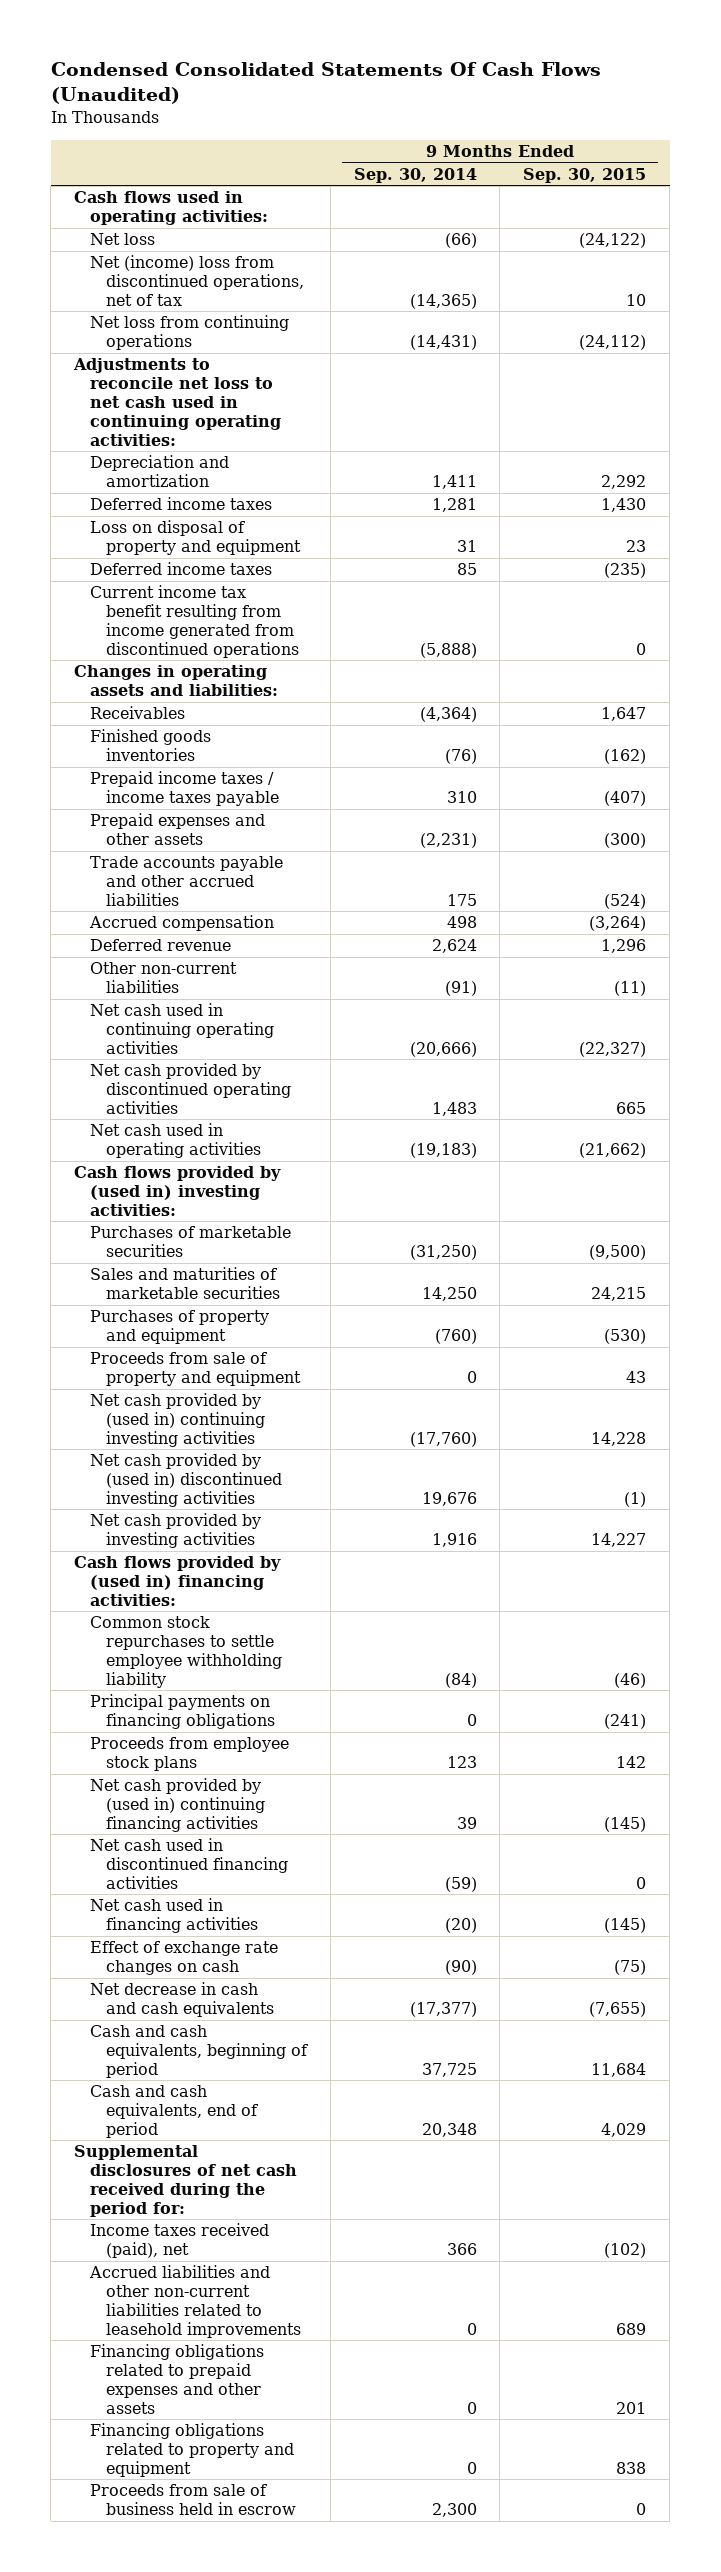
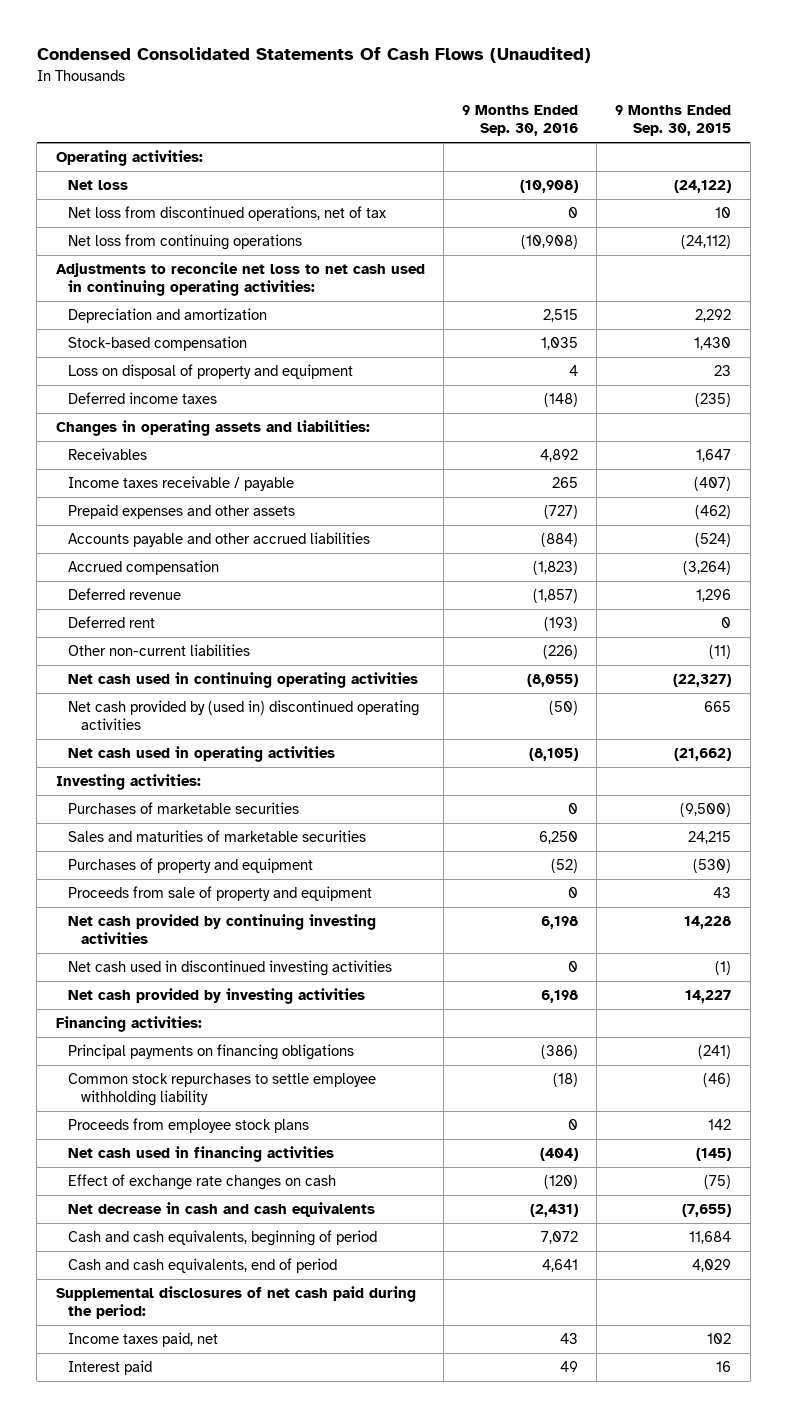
- | 9 Months Ended Sep. 30, 2014 | 9 Months Ended Sep. 30, 2015
+ | 9 Months Ended Sep. 30, 2016 | 9 Months Ended Sep. 30, 2015
- Cash flows used in operating activities:
+ Operating activities:
- Net (income) loss from discontinued operations, net of tax | (14,365) | 10
+ Net loss from discontinued operations, net of tax | 0 | 10
- Deferred income taxes | 1,281 | 1,430
+ Stock-based compensation | 1,035 | 1,430
- Current income tax benefit resulting from income generated from discontinued operations | (5,888) | 0
- Finished goods inventories | (76) | (162)
- Prepaid income taxes / income taxes payable | 310 | (407)
- Prepaid expenses and other assets | (2,231) | (300)
- Trade accounts payable and other accrued liabilities | 175 | (524)
+ Income taxes receivable / payable | 265 | (407)
+ Prepaid expenses and other assets | (727) | (462)
+ Accounts payable and other accrued liabilities | (884) | (524)
+ Deferred rent | (193) | 0
- Net cash provided by discontinued operating activities | 1,483 | 665
+ Net cash provided by (used in) discontinued operating activities | (50) | 665
- Cash flows provided by (used in) investing activities:
+ Investing activities:
- Net cash provided by (used in) continuing investing activities | (17,760) | 14,228
- Net cash provided by (used in) discontinued investing activities | 19,676 | (1)
+ Net cash provided by continuing investing activities | 6,198 | 14,228
+ Net cash used in discontinued investing activities | 0 | (1)
- Cash flows provided by (used in) financing activities:
+ Financing activities:
moved down: Common stock repurchases to settle employee withholding liability | (18) | (46)
- Net cash provided by (used in) continuing financing activities | 39 | (145)
- Net cash used in discontinued financing activities | (59) | 0
- Supplemental disclosures of net cash received during the period for:
- Income taxes received (paid), net | 366 | (102)
- Accrued liabilities and other non-current liabilities related to leasehold improvements | 0 | 689
- Financing obligations related to prepaid expenses and other assets | 0 | 201
- Financing obligations related to property and equipment | 0 | 838
- Proceeds from sale of business held in escrow | 2,300 | 0
+ Supplemental disclosures of net cash paid during the period:
+ Income taxes paid, net | 43 | 102
+ Interest paid | 49 | 16

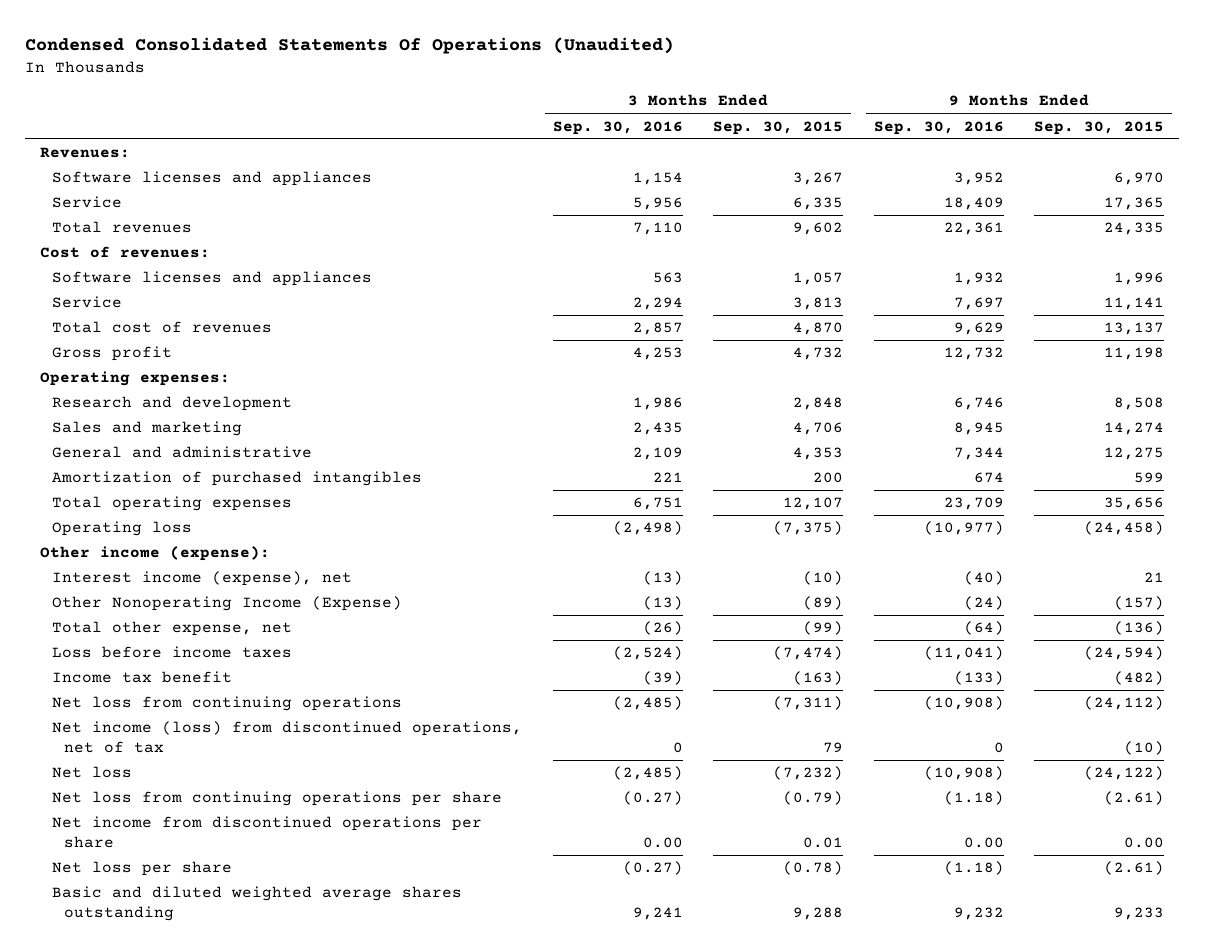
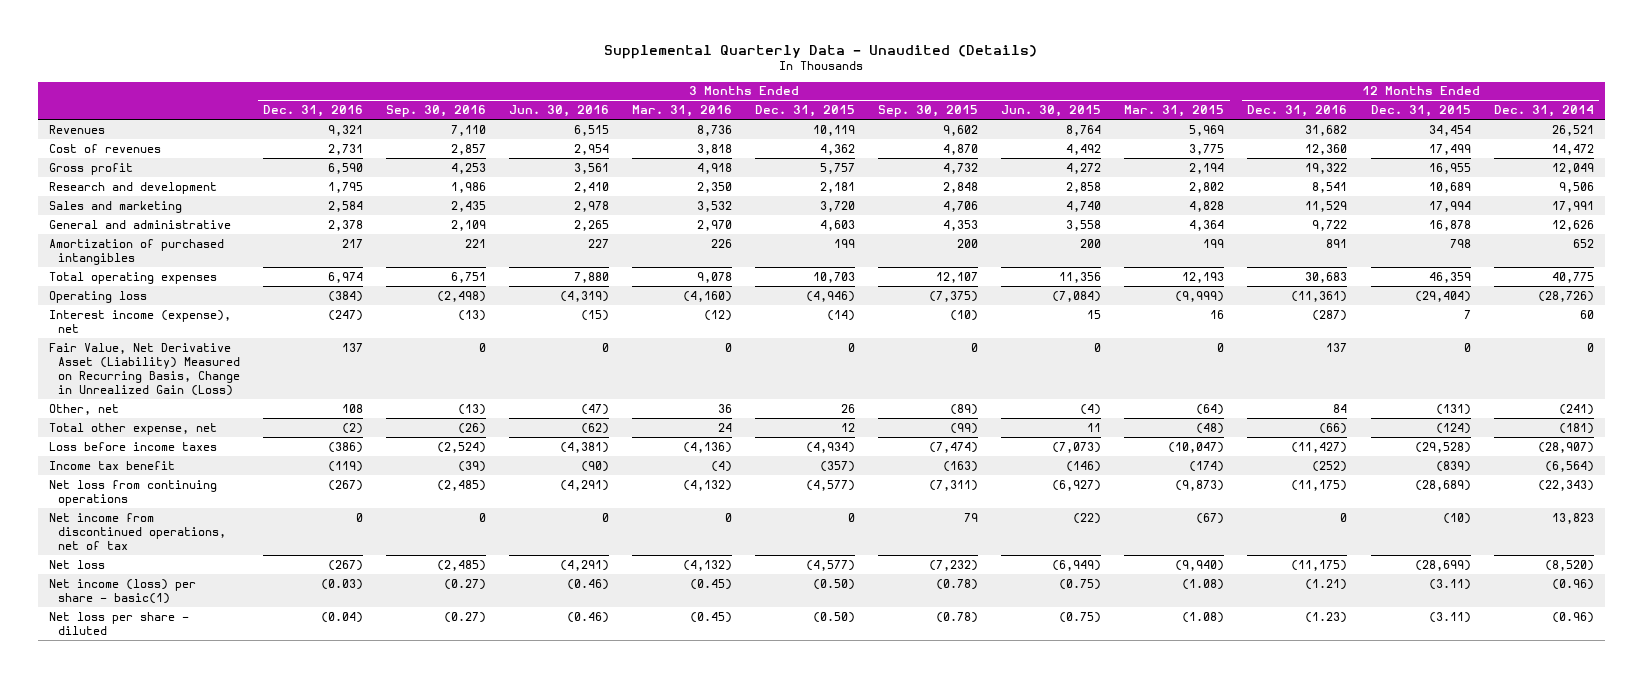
- Condensed Consolidated Statements Of Operations (Unaudited)
+ Supplemental Quarterly Data - Unaudited (Details)
- | 3 Months Ended Sep. 30, 2016 | 3 Months Ended Sep. 30, 2015 | 9 Months Ended Sep. 30, 2016 | 9 Months Ended Sep. 30, 2015
+ | 3 Months Ended Dec. 31, 2016 | 3 Months Ended Sep. 30, 2016 | 3 Months Ended Jun. 30, 2016 | 3 Months Ended Mar. 31, 2016 | 3 Months Ended Dec. 31, 2015 | 3 Months Ended Sep. 30, 2015 | 3 Months Ended Jun. 30, 2015 | 3 Months Ended Mar. 31, 2015 | 12 Months Ended Dec. 31, 2016 | 12 Months Ended Dec. 31, 2015 | 12 Months Ended Dec. 31, 2014
- Revenues:
- Software licenses and appliances | 1,154 | 3,267 | 3,952 | 6,970
- Service | 5,956 | 6,335 | 18,409 | 17,365
- Total revenues | 7,110 | 9,602 | 22,361 | 24,335
- Cost of revenues:
- Software licenses and appliances | 563 | 1,057 | 1,932 | 1,996
- Service | 2,294 | 3,813 | 7,697 | 11,141
- Total cost of revenues | 2,857 | 4,870 | 9,629 | 13,137
+ Revenues | 9,321 | 7,110 | 6,515 | 8,736 | 10,119 | 9,602 | 8,764 | 5,969 | 31,682 | 34,454 | 26,521
+ Cost of revenues | 2,731 | 2,857 | 2,954 | 3,818 | 4,362 | 4,870 | 4,492 | 3,775 | 12,360 | 17,499 | 14,472
- Operating expenses:
- Other income (expense):
- Other Nonoperating Income (Expense) | (13) | (89) | (24) | (157)
+ Fair Value, Net Derivative Asset (Liability) Measured on Recurring Basis, Change in Unrealized Gain (Loss) | 137 | 0 | 0 | 0 | 0 | 0 | 0 | 0 | 137 | 0 | 0
+ Other, net | 108 | (13) | (47) | 36 | 26 | (89) | (4) | (64) | 84 | (131) | (241)
- Net income (loss) from discontinued operations, net of tax | 0 | 79 | 0 | (10)
+ Net income from discontinued operations, net of tax | 0 | 0 | 0 | 0 | 0 | 79 | (22) | (67) | 0 | (10) | 13,823
- Net loss from continuing operations per share | (0.27) | (0.79) | (1.18) | (2.61)
- Net income from discontinued operations per share | 0.00 | 0.01 | 0.00 | 0.00
- Net loss per share | (0.27) | (0.78) | (1.18) | (2.61)
- Basic and diluted weighted average shares outstanding | 9,241 | 9,288 | 9,232 | 9,233
+ Net income (loss) per share - basic(1) | (0.03) | (0.27) | (0.46) | (0.45) | (0.50) | (0.78) | (0.75) | (1.08) | (1.21) | (3.11) | (0.96)
+ Net loss per share - diluted | (0.04) | (0.27) | (0.46) | (0.45) | (0.50) | (0.78) | (0.75) | (1.08) | (1.23) | (3.11) | (0.96)

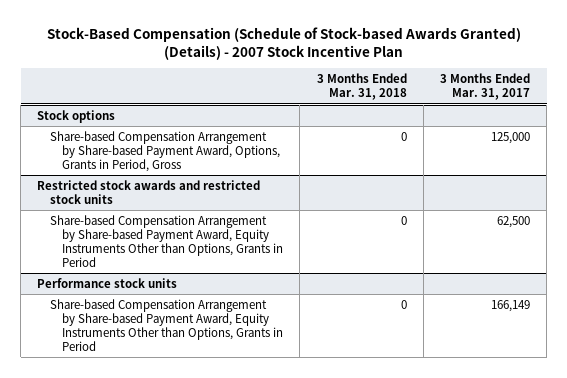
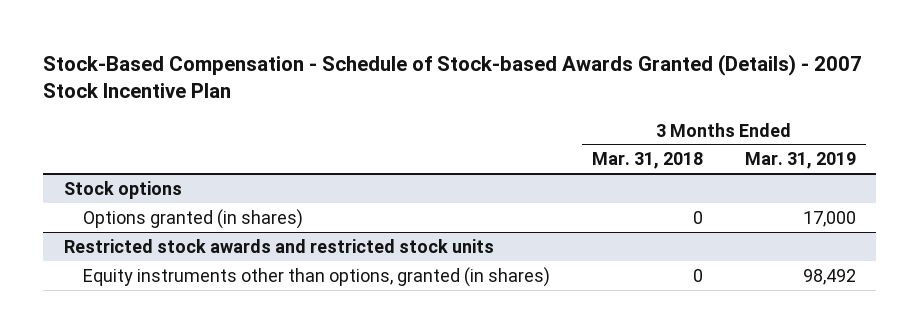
- Stock-Based Compensation (Schedule of Stock-based Awards Granted) (Details) - 2007 Stock Incentive Plan
+ Stock-Based Compensation - Schedule of Stock-based Awards Granted (Details) - 2007 Stock Incentive Plan
- | 3 Months Ended Mar. 31, 2018 | 3 Months Ended Mar. 31, 2017
+ | 3 Months Ended Mar. 31, 2018 | 3 Months Ended Mar. 31, 2019
@ Stock options
- Share-based Compensation Arrangement by Share-based Payment Award, Options, Grants in Period, Gross | 0 | 125,000
+ Options granted (in shares) | 0 | 17,000
@ Restricted stock awards and restricted stock units
- Share-based Compensation Arrangement by Share-based Payment Award, Equity Instruments Other than Options, Grants in Period | 0 | 62,500
- Performance stock units
- Share-based Compensation Arrangement by Share-based Payment Award, Equity Instruments Other than Options, Grants in Period | 0 | 166,149
@ Restricted stock awards and restricted stock units
+ Equity instruments other than options, granted (in shares) | 0 | 98,492

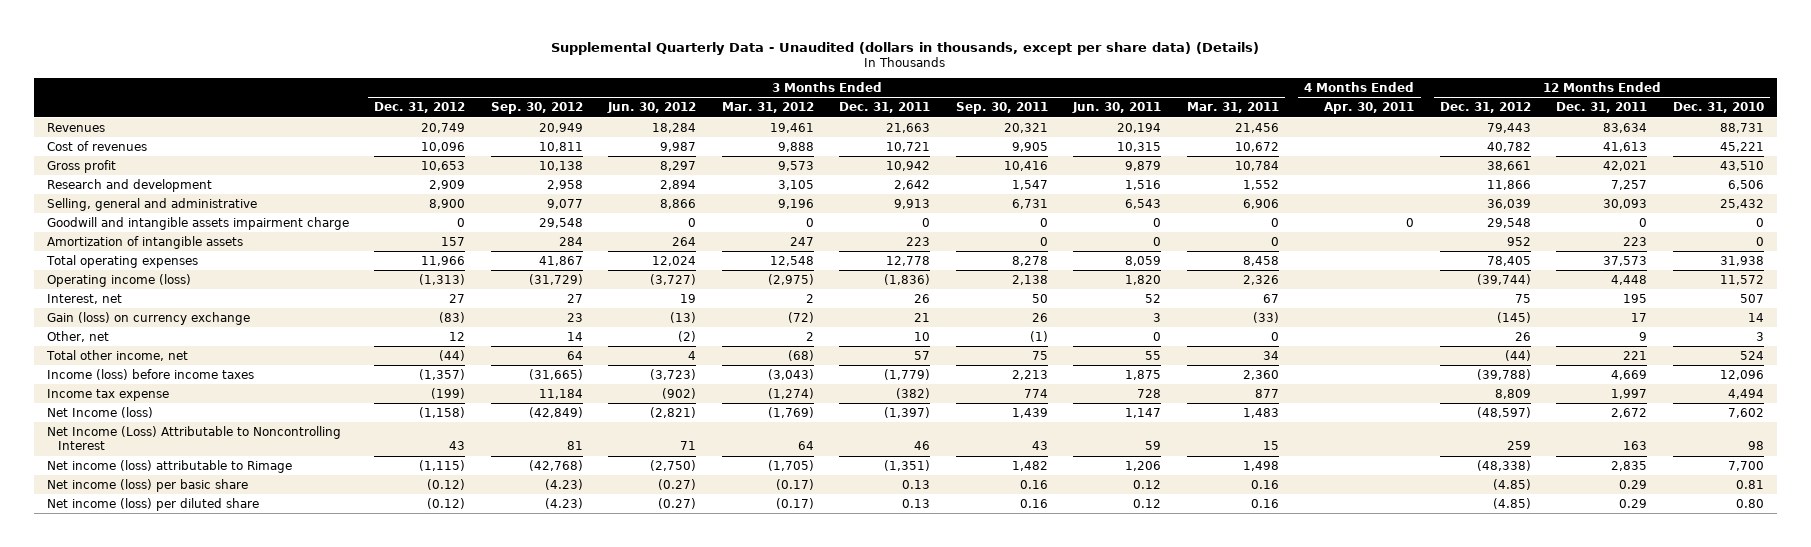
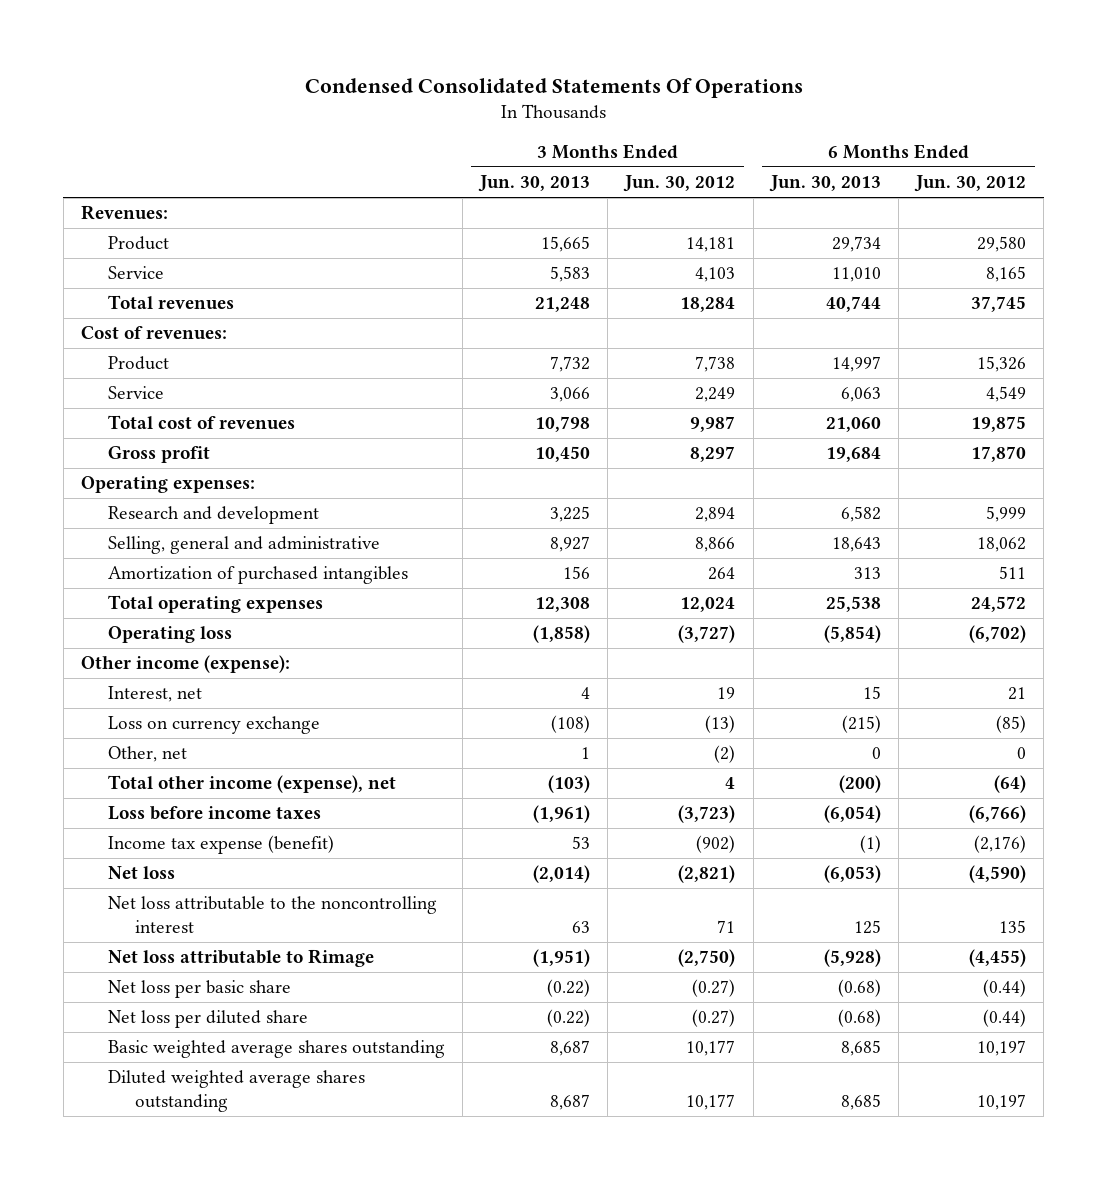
- Supplemental Quarterly Data - Unaudited (dollars in thousands, except per share data) (Details)
+ Condensed Consolidated Statements Of Operations
- | 3 Months Ended Dec. 31, 2012 | 3 Months Ended Sep. 30, 2012 | 3 Months Ended Jun. 30, 2012 | 3 Months Ended Mar. 31, 2012 | 3 Months Ended Dec. 31, 2011 | 3 Months Ended Sep. 30, 2011 | 3 Months Ended Jun. 30, 2011 | 3 Months Ended Mar. 31, 2011 | 4 Months Ended Apr. 30, 2011 | 12 Months Ended Dec. 31, 2012 | 12 Months Ended Dec. 31, 2011 | 12 Months Ended Dec. 31, 2010
+ | 3 Months Ended Jun. 30, 2013 | 3 Months Ended Jun. 30, 2012 | 6 Months Ended Jun. 30, 2013 | 6 Months Ended Jun. 30, 2012
- Revenues | 20,749 | 20,949 | 18,284 | 19,461 | 21,663 | 20,321 | 20,194 | 21,456 | | 79,443 | 83,634 | 88,731
- Cost of revenues | 10,096 | 10,811 | 9,987 | 9,888 | 10,721 | 9,905 | 10,315 | 10,672 | | 40,782 | 41,613 | 45,221
+ Revenues:
+ Product | 15,665 | 14,181 | 29,734 | 29,580
+ Service | 5,583 | 4,103 | 11,010 | 8,165
+ Total revenues | 21,248 | 18,284 | 40,744 | 37,745
+ Cost of revenues:
+ Product | 7,732 | 7,738 | 14,997 | 15,326
+ Service | 3,066 | 2,249 | 6,063 | 4,549
+ Total cost of revenues | 10,798 | 9,987 | 21,060 | 19,875
+ Operating expenses:
- Goodwill and intangible assets impairment charge | 0 | 29,548 | 0 | 0 | 0 | 0 | 0 | 0 | 0 | 29,548 | 0 | 0
- Amortization of intangible assets | 157 | 284 | 264 | 247 | 223 | 0 | 0 | 0 | | 952 | 223 | 0
+ Amortization of purchased intangibles | 156 | 264 | 313 | 511
- Operating income (loss) | (1,313) | (31,729) | (3,727) | (2,975) | (1,836) | 2,138 | 1,820 | 2,326 | | (39,744) | 4,448 | 11,572
+ Operating loss | (1,858) | (3,727) | (5,854) | (6,702)
+ Other income (expense):
- Gain (loss) on currency exchange | (83) | 23 | (13) | (72) | 21 | 26 | 3 | (33) | | (145) | 17 | 14
+ Loss on currency exchange | (108) | (13) | (215) | (85)
- Total other income, net | (44) | 64 | 4 | (68) | 57 | 75 | 55 | 34 | | (44) | 221 | 524
- Income (loss) before income taxes | (1,357) | (31,665) | (3,723) | (3,043) | (1,779) | 2,213 | 1,875 | 2,360 | | (39,788) | 4,669 | 12,096
- Income tax expense | (199) | 11,184 | (902) | (1,274) | (382) | 774 | 728 | 877 | | 8,809 | 1,997 | 4,494
- Net Income (loss) | (1,158) | (42,849) | (2,821) | (1,769) | (1,397) | 1,439 | 1,147 | 1,483 | | (48,597) | 2,672 | 7,602
- Net Income (Loss) Attributable to Noncontrolling Interest | 43 | 81 | 71 | 64 | 46 | 43 | 59 | 15 | | 259 | 163 | 98
- Net income (loss) attributable to Rimage | (1,115) | (42,768) | (2,750) | (1,705) | (1,351) | 1,482 | 1,206 | 1,498 | | (48,338) | 2,835 | 7,700
- Net income (loss) per basic share | (0.12) | (4.23) | (0.27) | (0.17) | 0.13 | 0.16 | 0.12 | 0.16 | | (4.85) | 0.29 | 0.81
- Net income (loss) per diluted share | (0.12) | (4.23) | (0.27) | (0.17) | 0.13 | 0.16 | 0.12 | 0.16 | | (4.85) | 0.29 | 0.80
+ Total other income (expense), net | (103) | 4 | (200) | (64)
+ Loss before income taxes | (1,961) | (3,723) | (6,054) | (6,766)
+ Income tax expense (benefit) | 53 | (902) | (1) | (2,176)
+ Net loss | (2,014) | (2,821) | (6,053) | (4,590)
+ Net loss attributable to the noncontrolling interest | 63 | 71 | 125 | 135
+ Net loss attributable to Rimage | (1,951) | (2,750) | (5,928) | (4,455)
+ Net loss per basic share | (0.22) | (0.27) | (0.68) | (0.44)
+ Net loss per diluted share | (0.22) | (0.27) | (0.68) | (0.44)
+ Basic weighted average shares outstanding | 8,687 | 10,177 | 8,685 | 10,197
+ Diluted weighted average shares outstanding | 8,687 | 10,177 | 8,685 | 10,197

